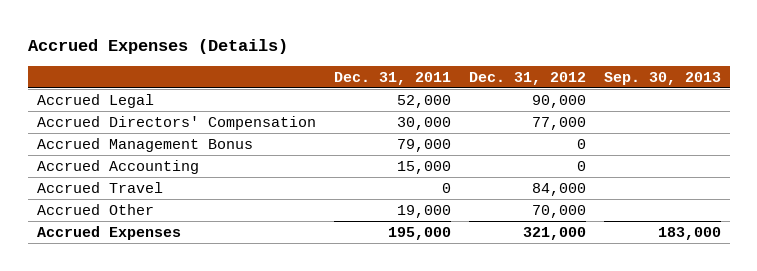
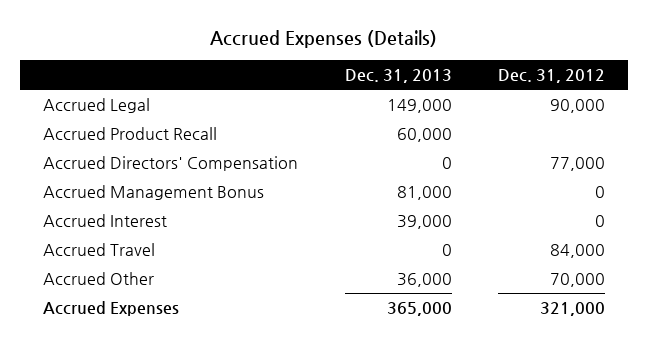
- | Dec. 31, 2011 | Dec. 31, 2012 | Sep. 30, 2013
+ | Dec. 31, 2013 | Dec. 31, 2012
+ Accrued Product Recall | 60,000 |
- Accrued Accounting | 15,000 | 0 |
+ Accrued Interest | 39,000 | 0

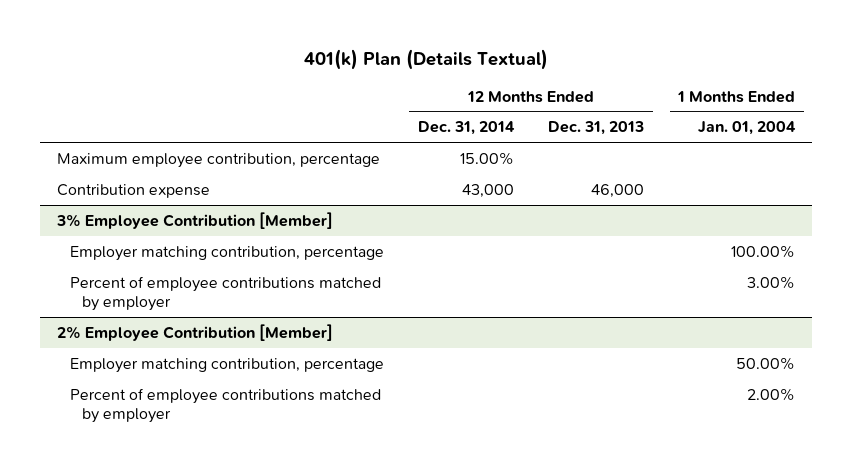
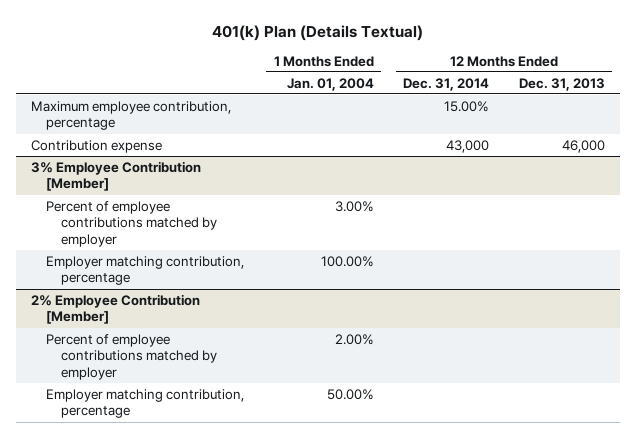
- | 12 Months Ended Dec. 31, 2014 | 12 Months Ended Dec. 31, 2013 | 1 Months Ended Jan. 01, 2004
+ | 1 Months Ended Jan. 01, 2004 | 12 Months Ended Dec. 31, 2014 | 12 Months Ended Dec. 31, 2013
@ 3% Employee Contribution [Member]
moved down: Employer matching contribution, percentage | 100.00% | |
@ 2% Employee Contribution [Member]
moved down: Employer matching contribution, percentage | 50.00% | |

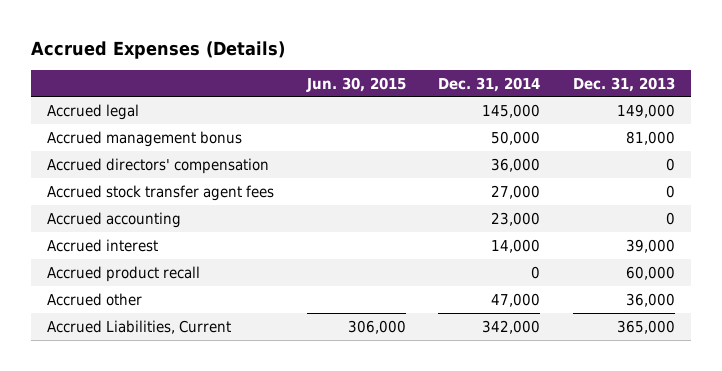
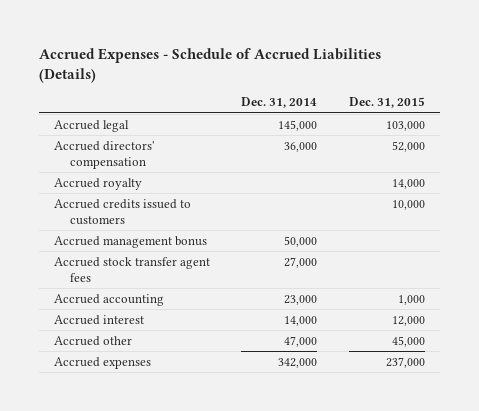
- Accrued Expenses (Details)
+ Accrued Expenses - Schedule of Accrued Liabilities (Details)
- | Jun. 30, 2015 | Dec. 31, 2014 | Dec. 31, 2013
+ | Dec. 31, 2014 | Dec. 31, 2015
+ Accrued royalty | | 14,000
+ Accrued credits issued to customers | | 10,000
moved down: Accrued management bonus | 50,000 |
- Accrued product recall | | 0 | 60,000
- Accrued Liabilities, Current | 306,000 | 342,000 | 365,000
+ Accrued expenses | 342,000 | 237,000

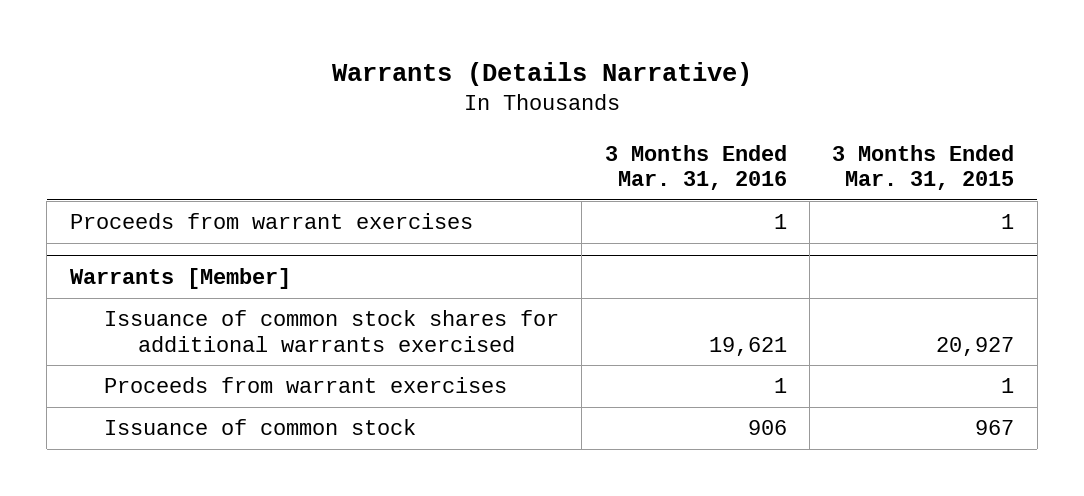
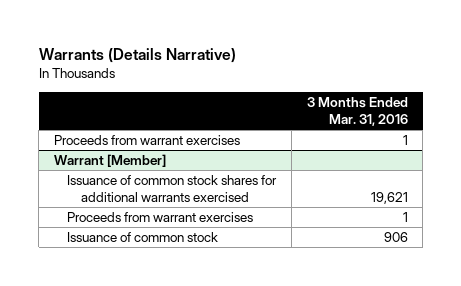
- | 3 Months Ended Mar. 31, 2016 | 3 Months Ended Mar. 31, 2015
+ | 3 Months Ended Mar. 31, 2016
- Warrants [Member]
+ Warrant [Member]

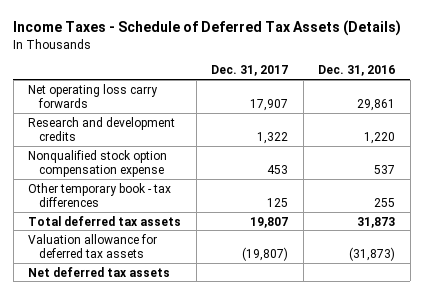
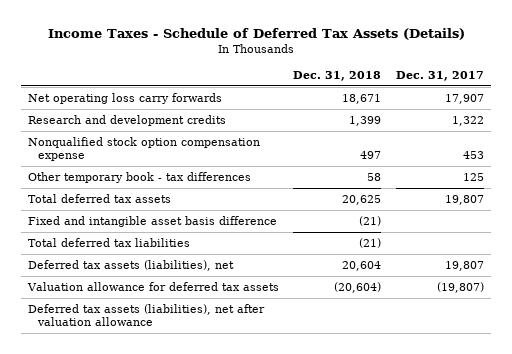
- | Dec. 31, 2017 | Dec. 31, 2016
+ | Dec. 31, 2018 | Dec. 31, 2017
+ Fixed and intangible asset basis difference | (21) |
+ Total deferred tax liabilities | (21) |
+ Deferred tax assets (liabilities), net | 20,604 | 19,807
- Net deferred tax assets
+ Deferred tax assets (liabilities), net after valuation allowance

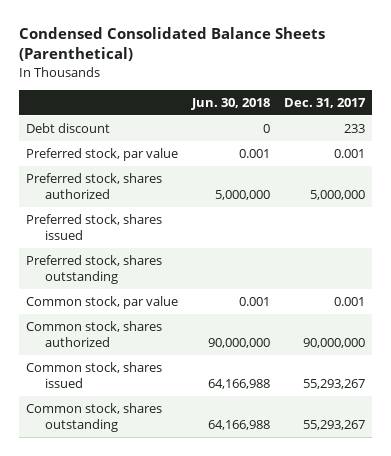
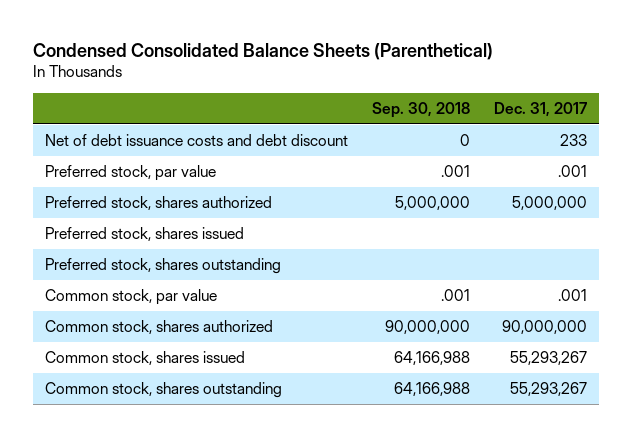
- | Jun. 30, 2018 | Dec. 31, 2017
+ | Sep. 30, 2018 | Dec. 31, 2017
- Debt discount | 0 | 233
- Preferred stock, par value | 0.001 | 0.001
+ Net of debt issuance costs and debt discount | 0 | 233
+ Preferred stock, par value | .001 | .001
- Common stock, par value | 0.001 | 0.001
+ Common stock, par value | .001 | .001

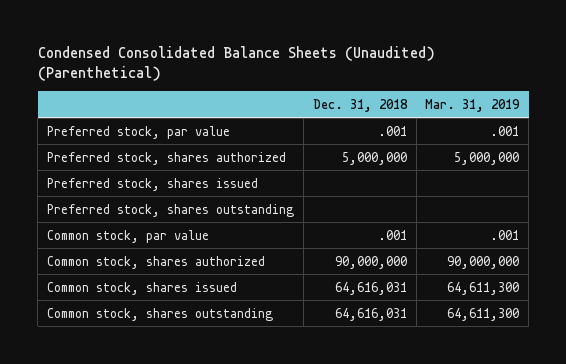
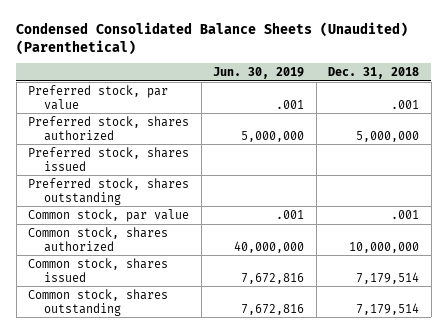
- | Dec. 31, 2018 | Mar. 31, 2019
+ | Jun. 30, 2019 | Dec. 31, 2018
- Common stock, shares authorized | 90,000,000 | 90,000,000
- Common stock, shares issued | 64,616,031 | 64,611,300
- Common stock, shares outstanding | 64,616,031 | 64,611,300
+ Common stock, shares authorized | 40,000,000 | 10,000,000
+ Common stock, shares issued | 7,672,816 | 7,179,514
+ Common stock, shares outstanding | 7,672,816 | 7,179,514

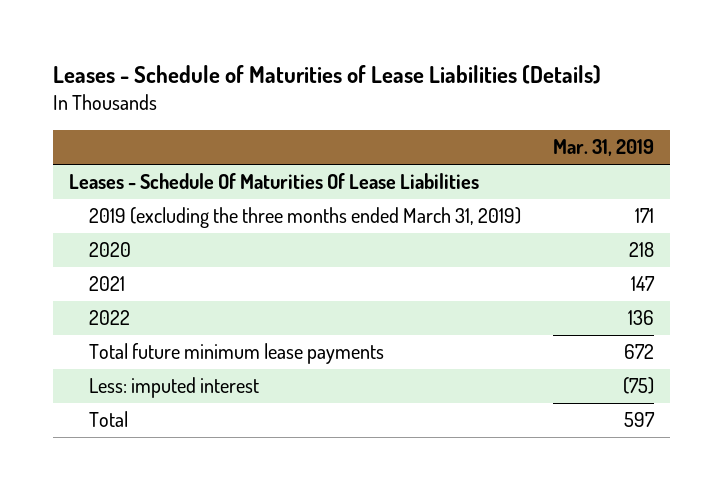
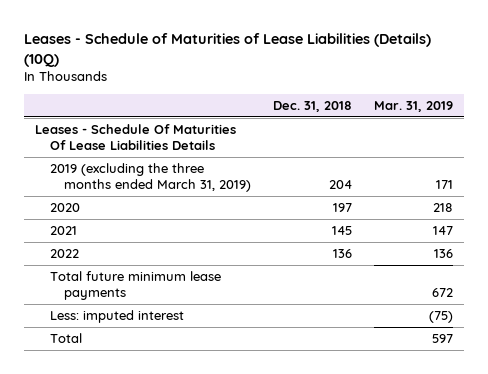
- Leases - Schedule of Maturities of Lease Liabilities (Details)
+ Leases - Schedule of Maturities of Lease Liabilities (Details) (10Q)
- | Mar. 31, 2019
+ | Dec. 31, 2018 | Mar. 31, 2019
- Leases - Schedule Of Maturities Of Lease Liabilities
+ Leases - Schedule Of Maturities Of Lease Liabilities Details

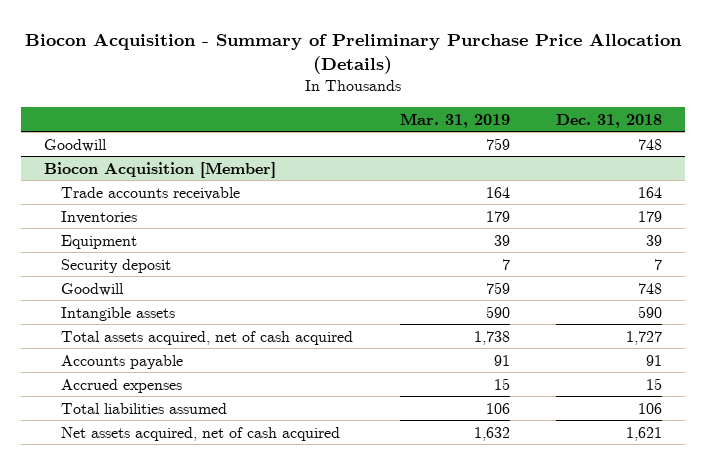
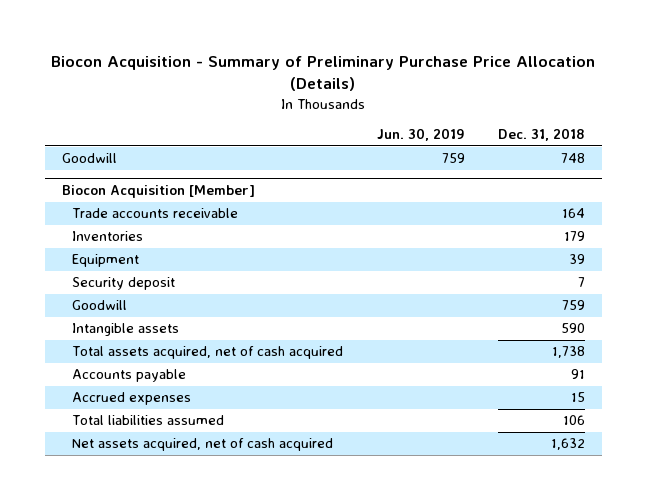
- | Mar. 31, 2019 | Dec. 31, 2018
+ | Jun. 30, 2019 | Dec. 31, 2018
@ Biocon Acquisition [Member]
- Goodwill | 759 | 748
+ Goodwill | | 759
- Total assets acquired, net of cash acquired | 1,738 | 1,727
+ Total assets acquired, net of cash acquired | | 1,738
- Net assets acquired, net of cash acquired | 1,632 | 1,621
+ Net assets acquired, net of cash acquired | | 1,632

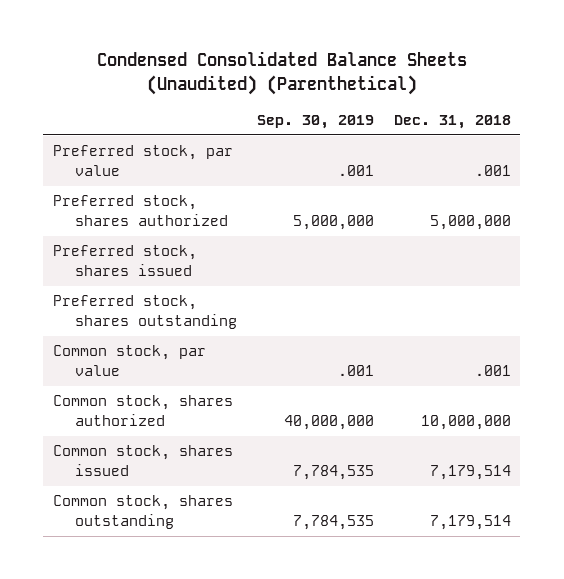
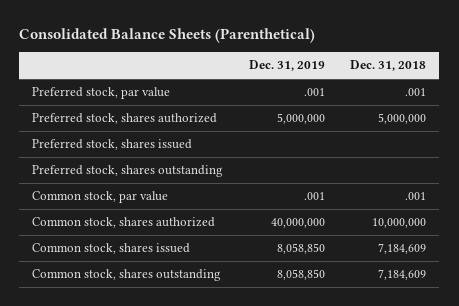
- Condensed Consolidated Balance Sheets (Unaudited) (Parenthetical)
+ Consolidated Balance Sheets (Parenthetical)
- | Sep. 30, 2019 | Dec. 31, 2018
+ | Dec. 31, 2019 | Dec. 31, 2018
- Common stock, shares issued | 7,784,535 | 7,179,514
- Common stock, shares outstanding | 7,784,535 | 7,179,514
+ Common stock, shares issued | 8,058,850 | 7,184,609
+ Common stock, shares outstanding | 8,058,850 | 7,184,609

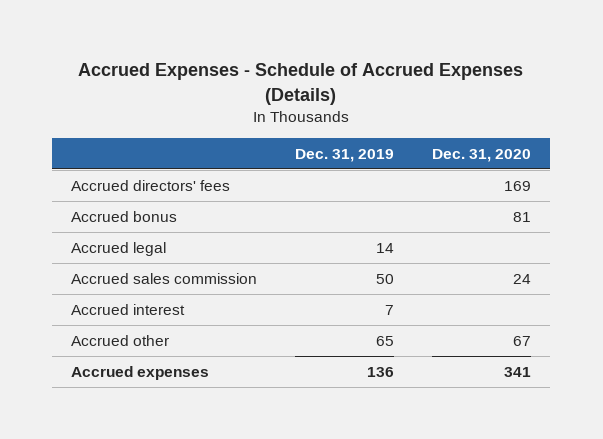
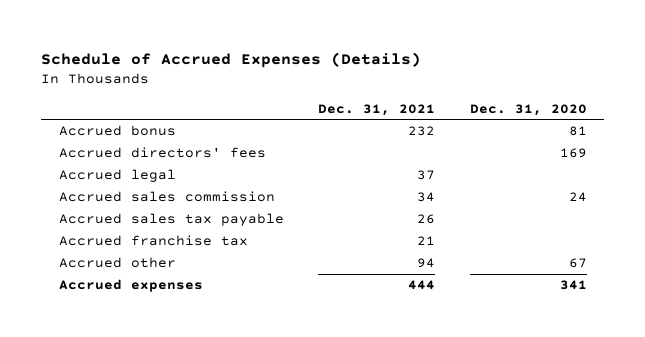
- Accrued Expenses - Schedule of Accrued Expenses (Details)
+ Schedule of Accrued Expenses (Details)
- | Dec. 31, 2019 | Dec. 31, 2020
+ | Dec. 31, 2021 | Dec. 31, 2020
moved down: Accrued directors' fees | | 169
- Accrued interest | 7 |
+ Accrued sales tax payable | 26 |
+ Accrued franchise tax | 21 |

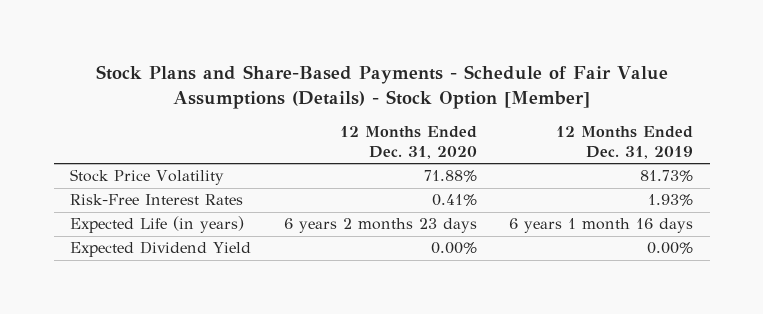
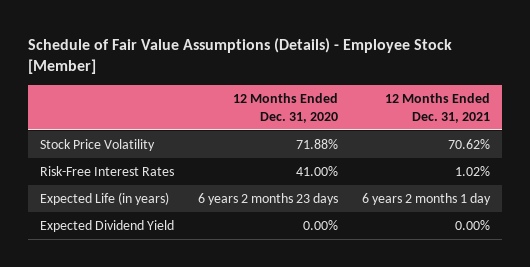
- Stock Plans and Share-Based Payments - Schedule of Fair Value Assumptions (Details) - Stock Option [Member]
+ Schedule of Fair Value Assumptions (Details) - Employee Stock [Member]
- | 12 Months Ended Dec. 31, 2020 | 12 Months Ended Dec. 31, 2019
+ | 12 Months Ended Dec. 31, 2020 | 12 Months Ended Dec. 31, 2021
- Risk-Free Interest Rates | 0.41% | 1.93%
+ Risk-Free Interest Rates | 41.00% | 1.02%

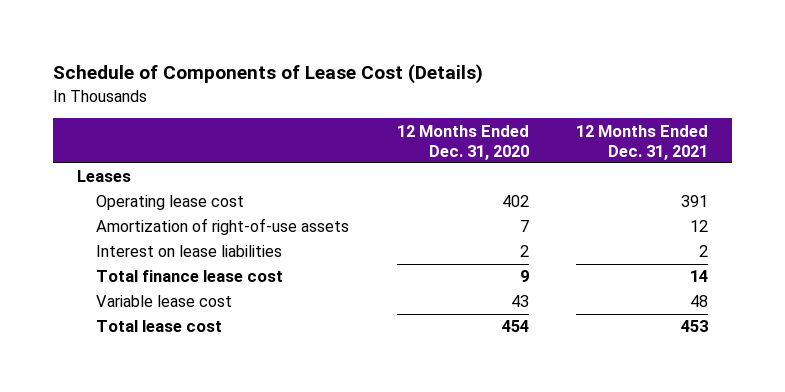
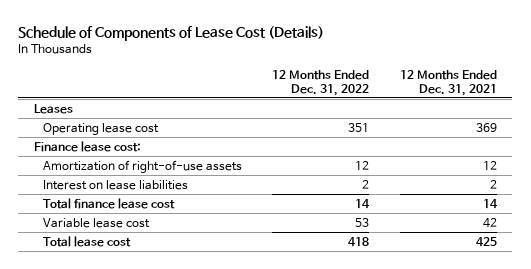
- | 12 Months Ended Dec. 31, 2020 | 12 Months Ended Dec. 31, 2021
+ | 12 Months Ended Dec. 31, 2022 | 12 Months Ended Dec. 31, 2021
- Operating lease cost | 402 | 391
+ Operating lease cost | 351 | 369
+ Finance lease cost:
- Variable lease cost | 43 | 48
- Total lease cost | 454 | 453
+ Variable lease cost | 53 | 42
+ Total lease cost | 418 | 425

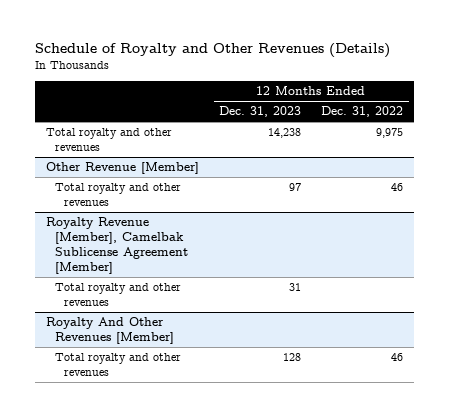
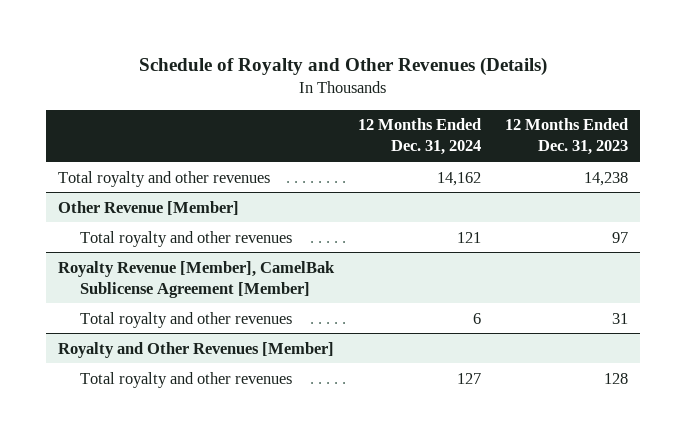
- | 12 Months Ended Dec. 31, 2023 | 12 Months Ended Dec. 31, 2022
+ | 12 Months Ended Dec. 31, 2024 | 12 Months Ended Dec. 31, 2023
- Royalty Revenue [Member], Camelbak Sublicense Agreement [Member]
+ Royalty Revenue [Member], CamelBak Sublicense Agreement [Member]
- Royalty And Other Revenues [Member]
+ Royalty and Other Revenues [Member]

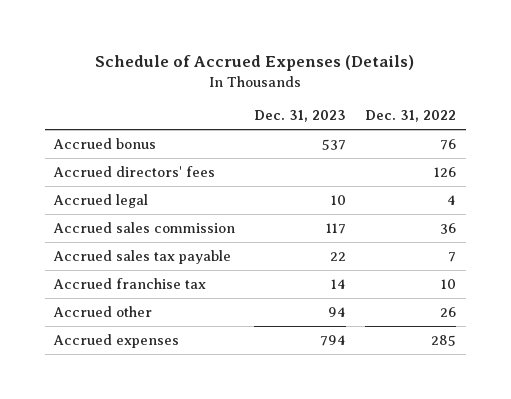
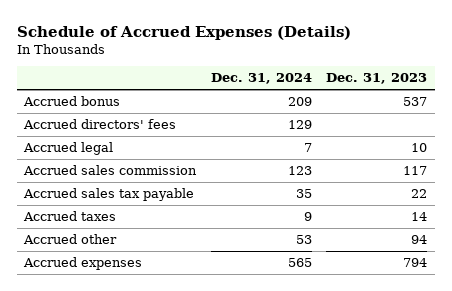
- | Dec. 31, 2023 | Dec. 31, 2022
+ | Dec. 31, 2024 | Dec. 31, 2023
- Accrued franchise tax | 14 | 10
+ Accrued taxes | 9 | 14

